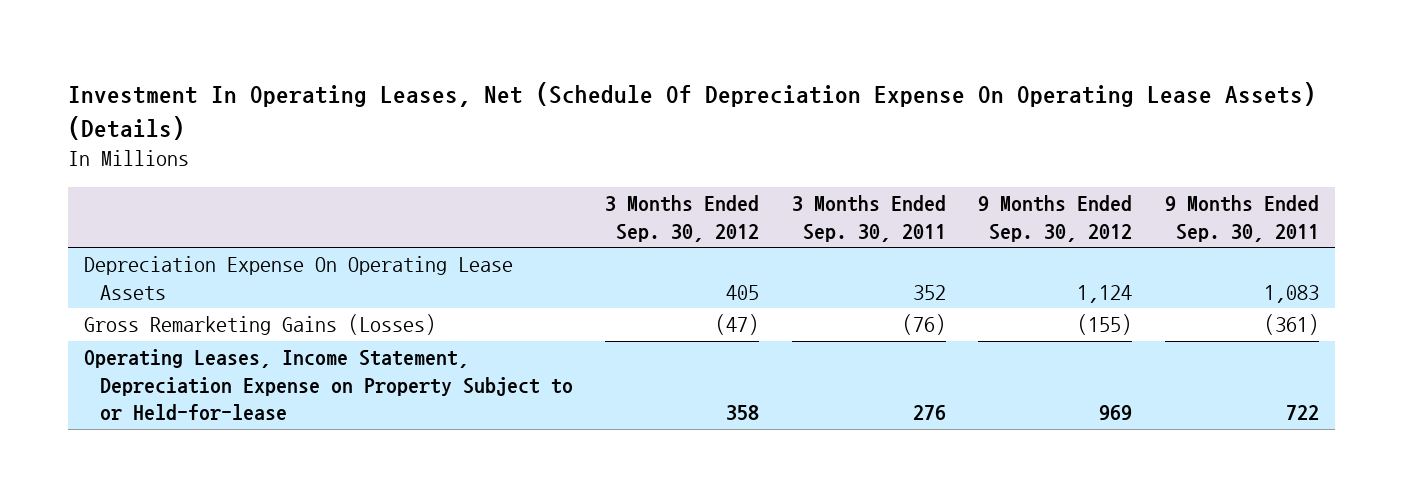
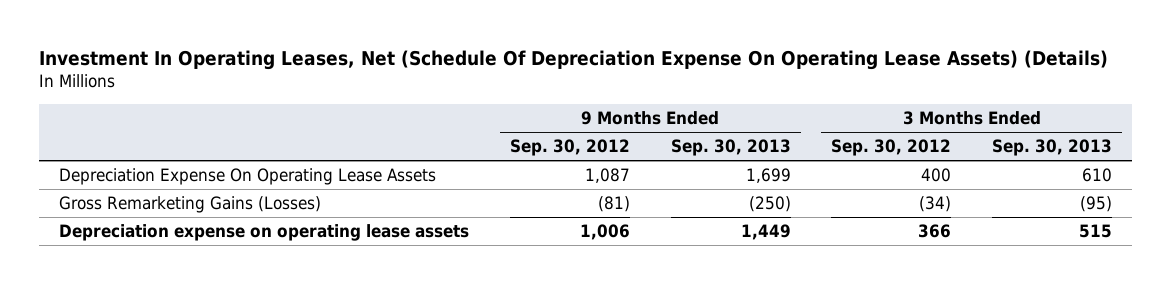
- | 3 Months Ended Sep. 30, 2012 | 3 Months Ended Sep. 30, 2011 | 9 Months Ended Sep. 30, 2012 | 9 Months Ended Sep. 30, 2011
+ | 9 Months Ended Sep. 30, 2012 | 9 Months Ended Sep. 30, 2013 | 3 Months Ended Sep. 30, 2012 | 3 Months Ended Sep. 30, 2013
- Depreciation Expense On Operating Lease Assets | 405 | 352 | 1,124 | 1,083
- Gross Remarketing Gains (Losses) | (47) | (76) | (155) | (361)
- Operating Leases, Income Statement, Depreciation Expense on Property Subject to or Held-for-lease | 358 | 276 | 969 | 722
+ Depreciation Expense On Operating Lease Assets | 1,087 | 1,699 | 400 | 610
+ Gross Remarketing Gains (Losses) | (81) | (250) | (34) | (95)
+ Depreciation expense on operating lease assets | 1,006 | 1,449 | 366 | 515

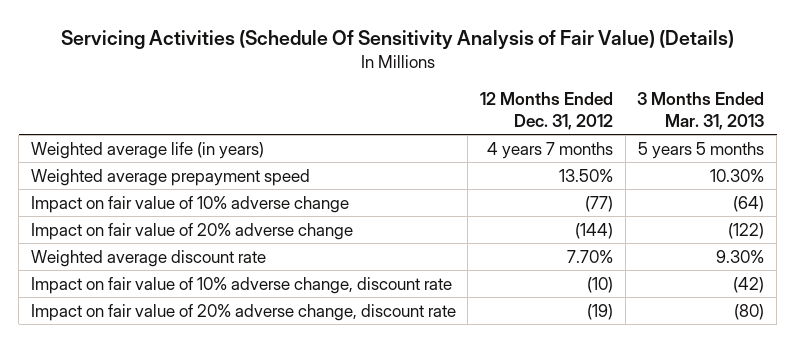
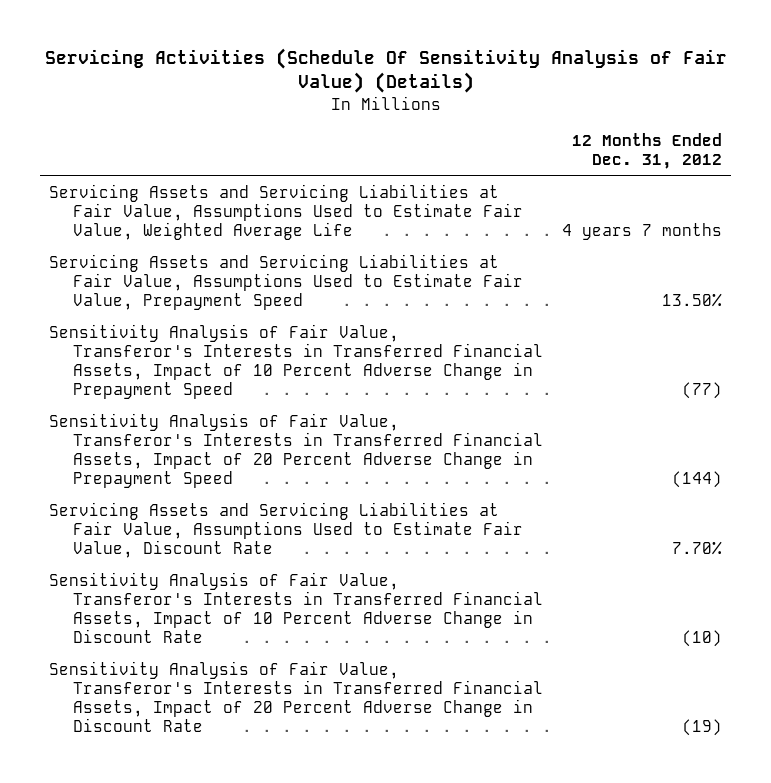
- | 12 Months Ended Dec. 31, 2012 | 3 Months Ended Mar. 31, 2013
+ | 12 Months Ended Dec. 31, 2012
- Weighted average life (in years) | 4 years 7 months | 5 years 5 months
- Weighted average prepayment speed | 13.50% | 10.30%
- Impact on fair value of 10% adverse change | (77) | (64)
- Impact on fair value of 20% adverse change | (144) | (122)
- Weighted average discount rate | 7.70% | 9.30%
- Impact on fair value of 10% adverse change, discount rate | (10) | (42)
- Impact on fair value of 20% adverse change, discount rate | (19) | (80)
+ Servicing Assets and Servicing Liabilities at Fair Value, Assumptions Used to Estimate Fair Value, Weighted Average Life | 4 years 7 months
+ Servicing Assets and Servicing Liabilities at Fair Value, Assumptions Used to Estimate Fair Value, Prepayment Speed | 13.50%
+ Sensitivity Analysis of Fair Value, Transferor's Interests in Transferred Financial Assets, Impact of 10 Percent Adverse Change in Prepayment Speed | (77)
+ Sensitivity Analysis of Fair Value, Transferor's Interests in Transferred Financial Assets, Impact of 20 Percent Adverse Change in Prepayment Speed | (144)
+ Servicing Assets and Servicing Liabilities at Fair Value, Assumptions Used to Estimate Fair Value, Discount Rate | 7.70%
+ Sensitivity Analysis of Fair Value, Transferor's Interests in Transferred Financial Assets, Impact of 10 Percent Adverse Change in Discount Rate | (10)
+ Sensitivity Analysis of Fair Value, Transferor's Interests in Transferred Financial Assets, Impact of 20 Percent Adverse Change in Discount Rate | (19)

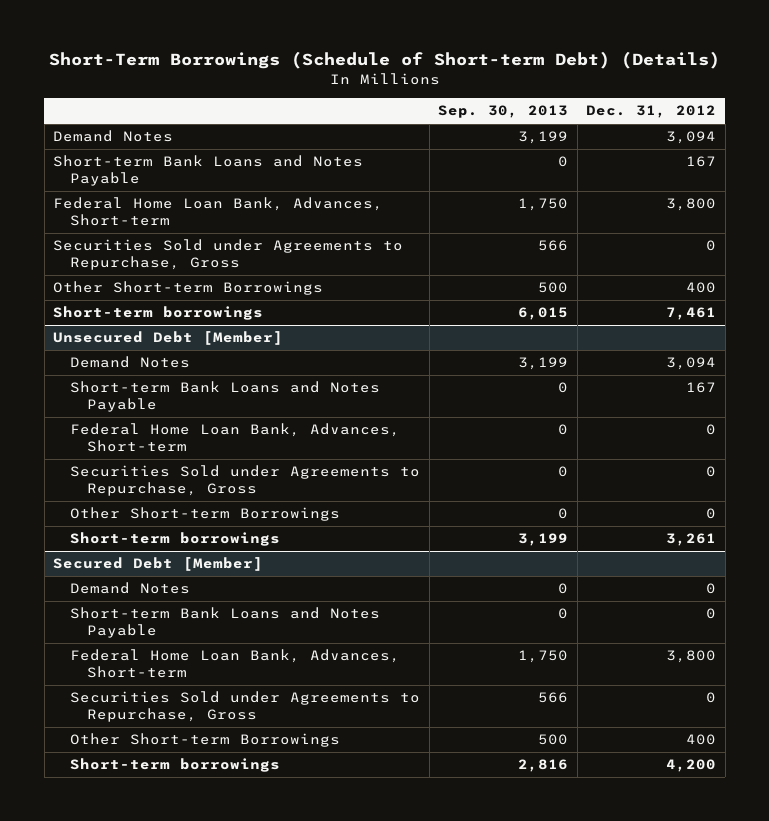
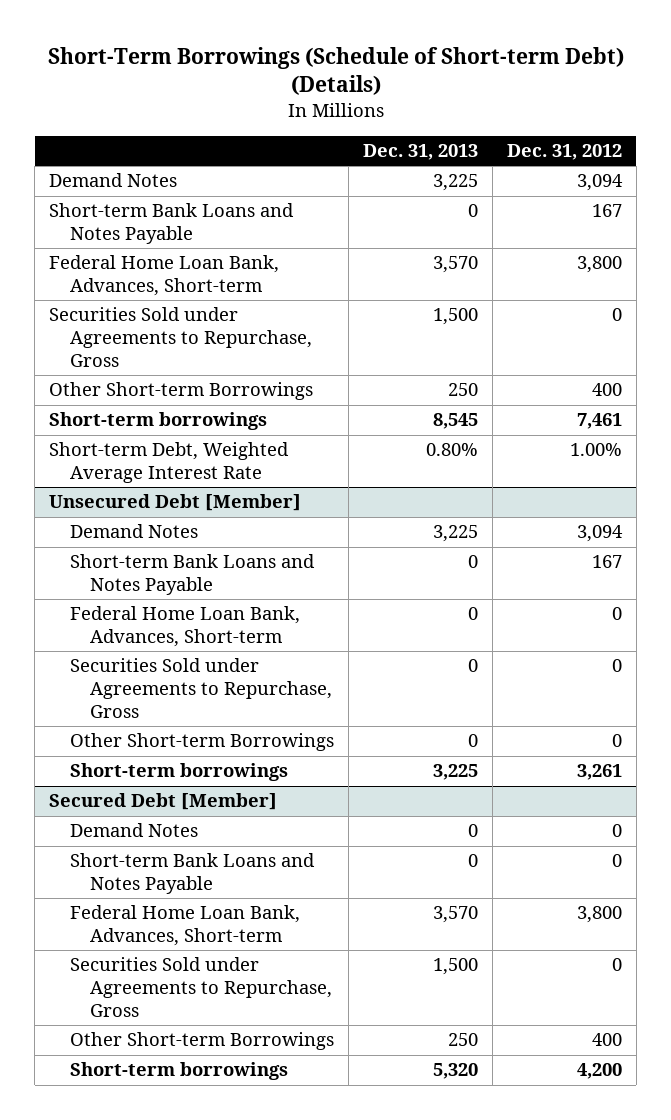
- | Sep. 30, 2013 | Dec. 31, 2012
+ | Dec. 31, 2013 | Dec. 31, 2012
+ Short-term Debt, Weighted Average Interest Rate | 0.80% | 1.00%

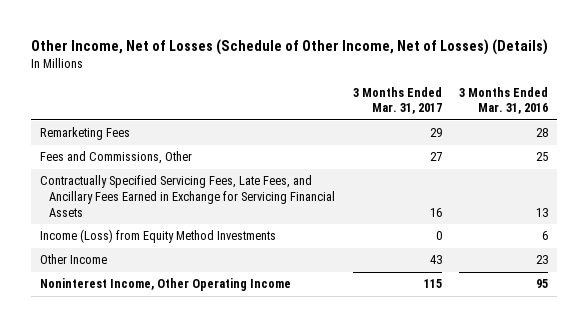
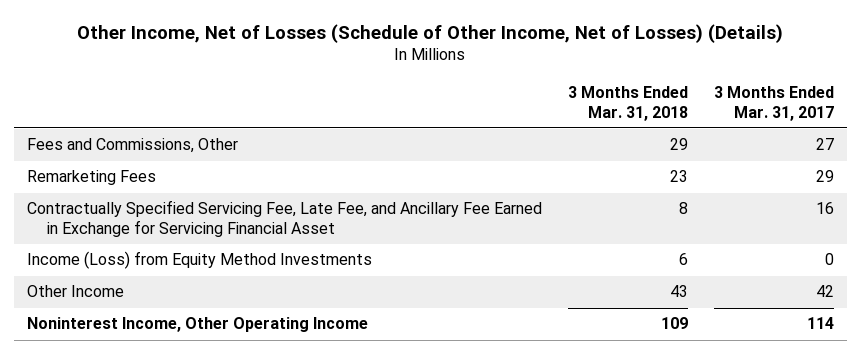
- | 3 Months Ended Mar. 31, 2017 | 3 Months Ended Mar. 31, 2016
+ | 3 Months Ended Mar. 31, 2018 | 3 Months Ended Mar. 31, 2017
- Contractually Specified Servicing Fees, Late Fees, and Ancillary Fees Earned in Exchange for Servicing Financial Assets | 16 | 13
moved down: Remarketing Fees | 23 | 29
+ Contractually Specified Servicing Fee, Late Fee, and Ancillary Fee Earned in Exchange for Servicing Financial Asset | 8 | 16
- Other Income | 43 | 23
- Noninterest Income, Other Operating Income | 115 | 95
+ Other Income | 43 | 42
+ Noninterest Income, Other Operating Income | 109 | 114

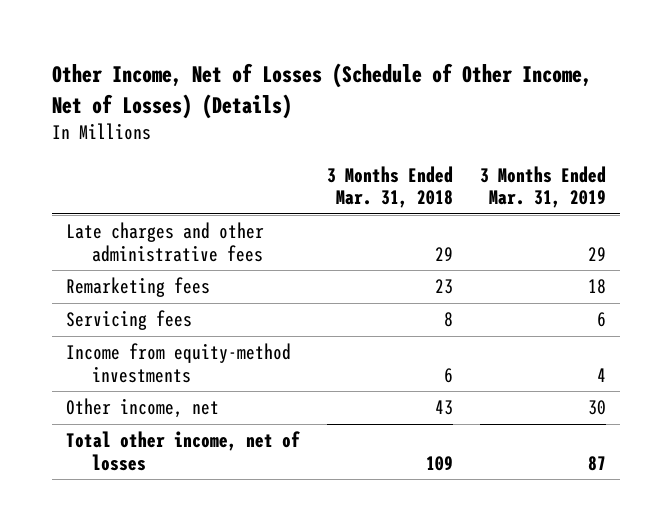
- | 3 Months Ended Mar. 31, 2018 | 3 Months Ended Mar. 31, 2017
+ | 3 Months Ended Mar. 31, 2018 | 3 Months Ended Mar. 31, 2019
- Fees and Commissions, Other | 29 | 27
- Remarketing Fees | 23 | 29
- Contractually Specified Servicing Fee, Late Fee, and Ancillary Fee Earned in Exchange for Servicing Financial Asset | 8 | 16
- Income (Loss) from Equity Method Investments | 6 | 0
- Other Income | 43 | 42
- Noninterest Income, Other Operating Income | 109 | 114
+ Late charges and other administrative fees | 29 | 29
+ Remarketing fees | 23 | 18
+ Servicing fees | 8 | 6
+ Income from equity-method investments | 6 | 4
+ Other income, net | 43 | 30
+ Total other income, net of losses | 109 | 87

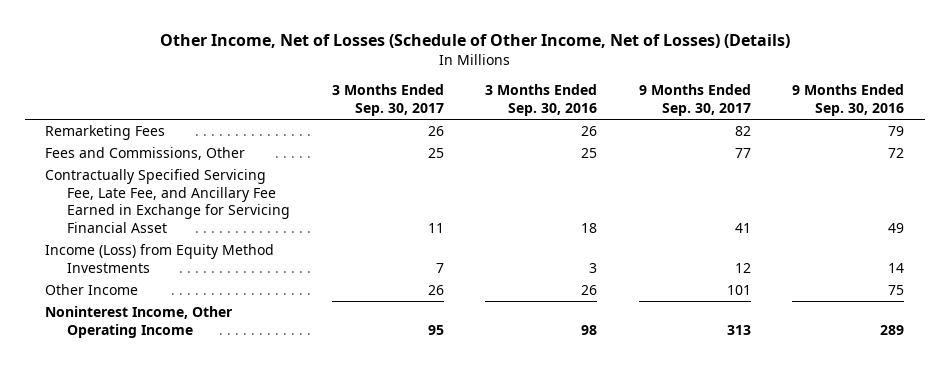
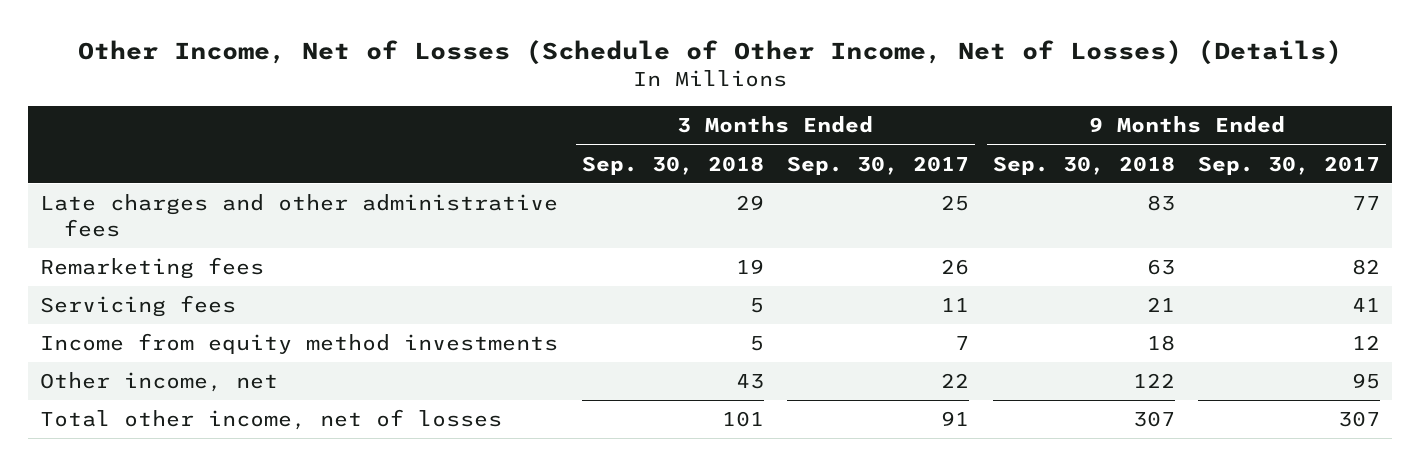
- | 3 Months Ended Sep. 30, 2017 | 3 Months Ended Sep. 30, 2016 | 9 Months Ended Sep. 30, 2017 | 9 Months Ended Sep. 30, 2016
+ | 3 Months Ended Sep. 30, 2018 | 3 Months Ended Sep. 30, 2017 | 9 Months Ended Sep. 30, 2018 | 9 Months Ended Sep. 30, 2017
- Remarketing Fees | 26 | 26 | 82 | 79
- Fees and Commissions, Other | 25 | 25 | 77 | 72
- Contractually Specified Servicing Fee, Late Fee, and Ancillary Fee Earned in Exchange for Servicing Financial Asset | 11 | 18 | 41 | 49
- Income (Loss) from Equity Method Investments | 7 | 3 | 12 | 14
- Other Income | 26 | 26 | 101 | 75
- Noninterest Income, Other Operating Income | 95 | 98 | 313 | 289
+ Late charges and other administrative fees | 29 | 25 | 83 | 77
+ Remarketing fees | 19 | 26 | 63 | 82
+ Servicing fees | 5 | 11 | 21 | 41
+ Income from equity method investments | 5 | 7 | 18 | 12
+ Other income, net | 43 | 22 | 122 | 95
+ Total other income, net of losses | 101 | 91 | 307 | 307

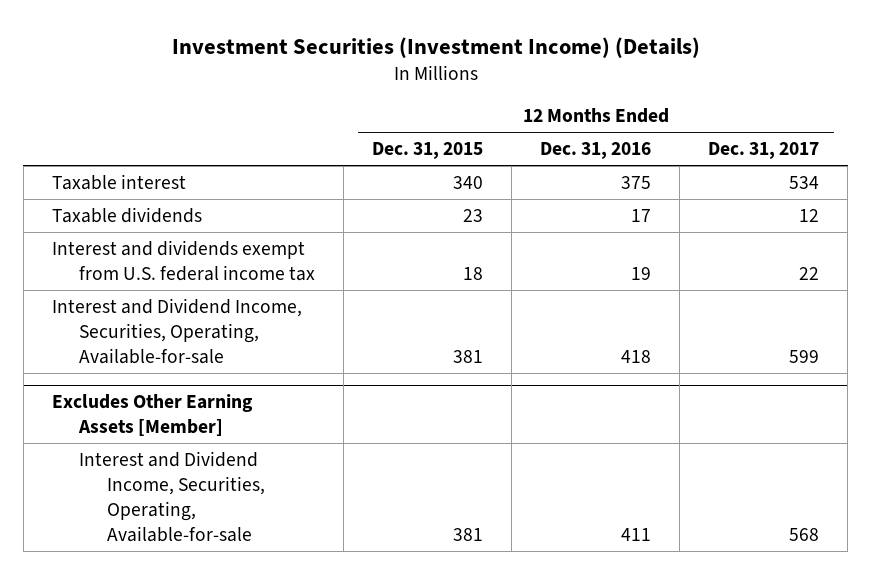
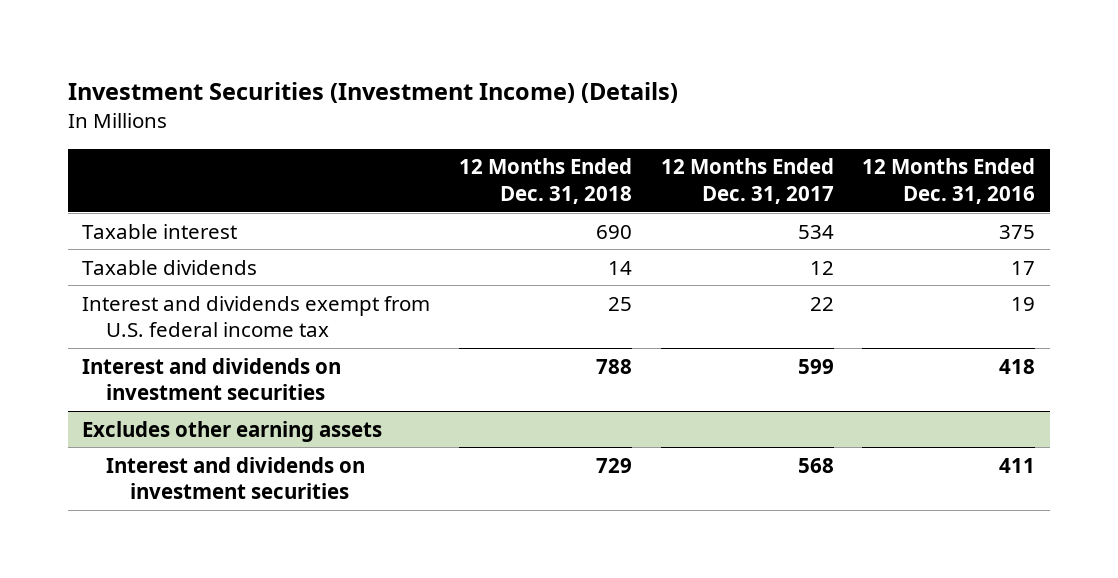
- | 12 Months Ended Dec. 31, 2015 | 12 Months Ended Dec. 31, 2016 | 12 Months Ended Dec. 31, 2017
+ | 12 Months Ended Dec. 31, 2018 | 12 Months Ended Dec. 31, 2017 | 12 Months Ended Dec. 31, 2016
- Interest and Dividend Income, Securities, Operating, Available-for-sale | 381 | 418 | 599
- Excludes Other Earning Assets [Member]
- Interest and Dividend Income, Securities, Operating, Available-for-sale | 381 | 411 | 568
+ Interest and dividends on investment securities | 788 | 599 | 418
+ Excludes other earning assets
+ Interest and dividends on investment securities | 729 | 568 | 411

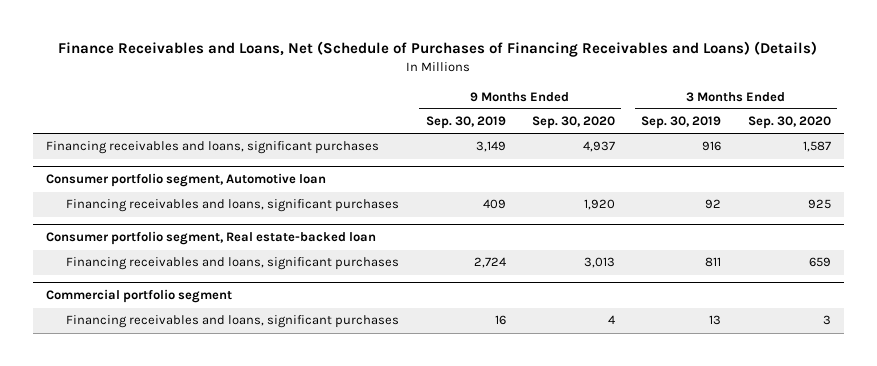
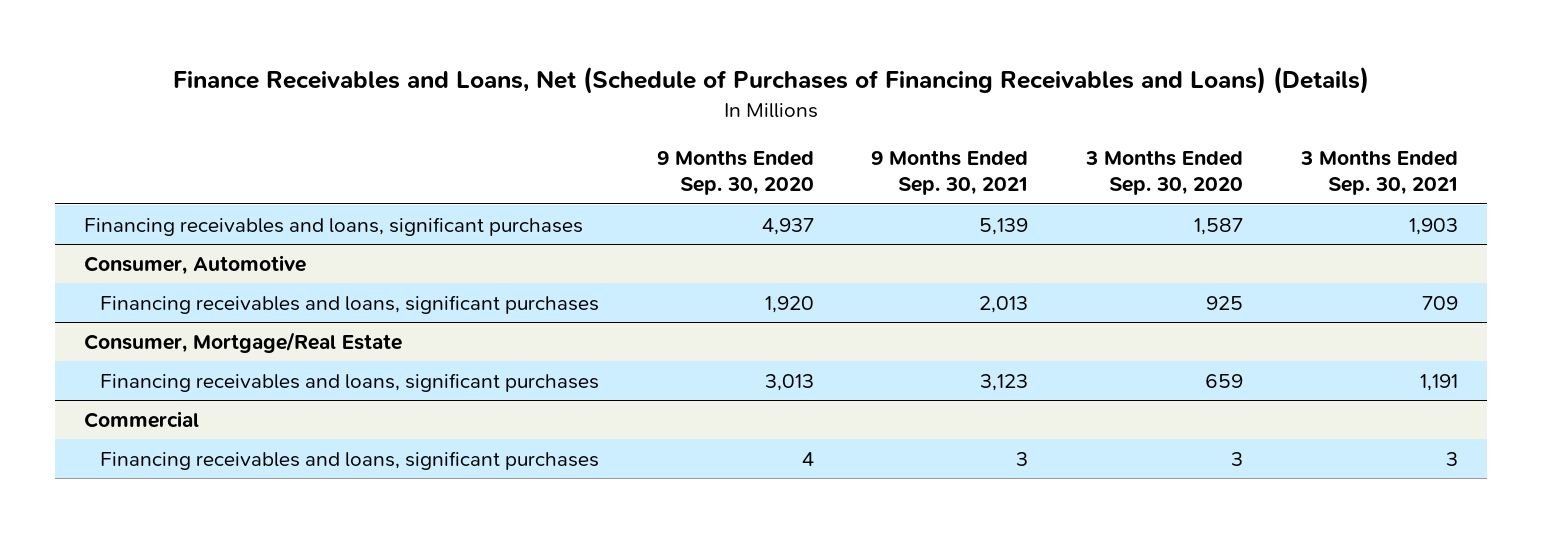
- | 9 Months Ended Sep. 30, 2019 | 9 Months Ended Sep. 30, 2020 | 3 Months Ended Sep. 30, 2019 | 3 Months Ended Sep. 30, 2020
+ | 9 Months Ended Sep. 30, 2020 | 9 Months Ended Sep. 30, 2021 | 3 Months Ended Sep. 30, 2020 | 3 Months Ended Sep. 30, 2021
- Consumer portfolio segment, Automotive loan
+ Consumer, Automotive
- Consumer portfolio segment, Real estate-backed loan
+ Consumer, Mortgage/Real Estate
- Commercial portfolio segment
+ Commercial

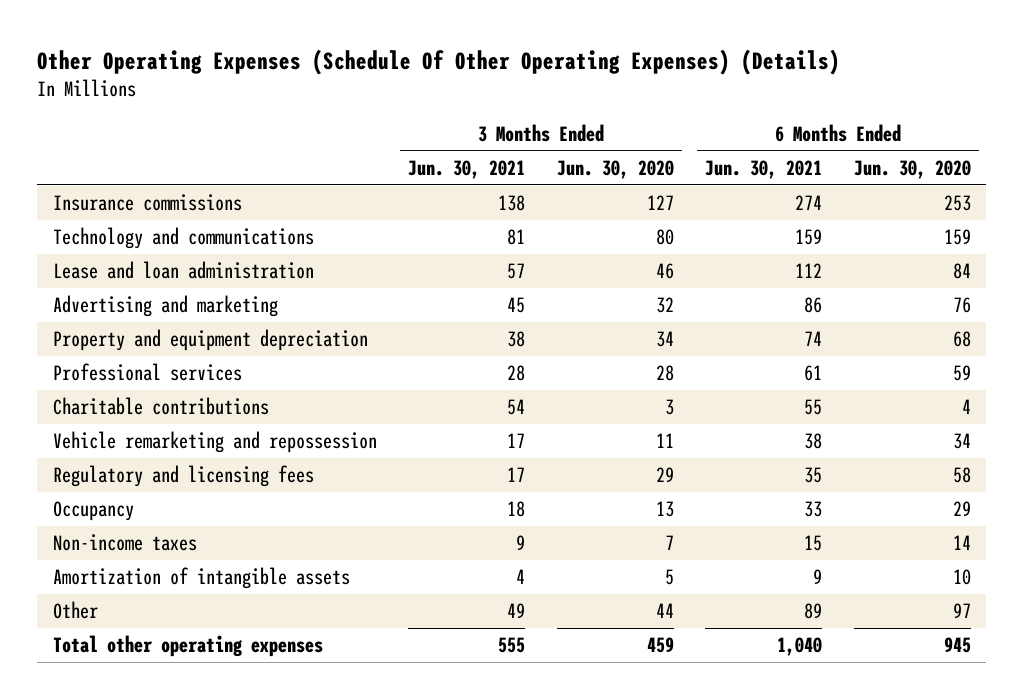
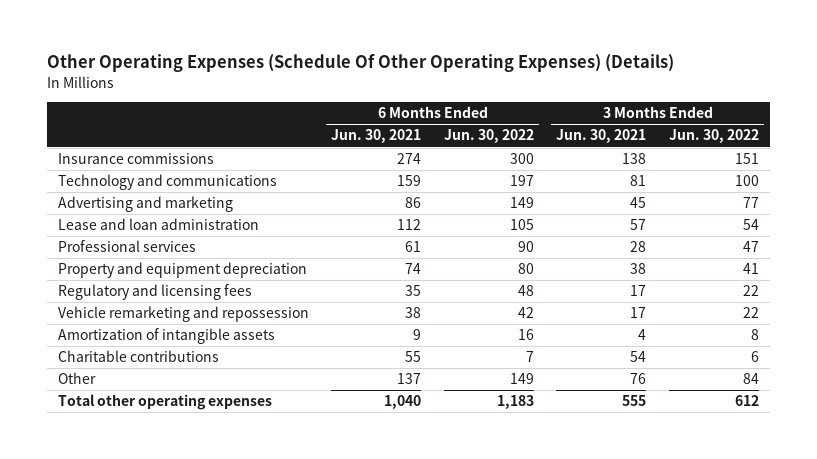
- | 3 Months Ended Jun. 30, 2021 | 3 Months Ended Jun. 30, 2020 | 6 Months Ended Jun. 30, 2021 | 6 Months Ended Jun. 30, 2020
+ | 6 Months Ended Jun. 30, 2021 | 6 Months Ended Jun. 30, 2022 | 3 Months Ended Jun. 30, 2021 | 3 Months Ended Jun. 30, 2022
moved down: Lease and loan administration | 112 | 105 | 57 | 54
moved down: Property and equipment depreciation | 74 | 80 | 38 | 41
- Occupancy | 18 | 13 | 33 | 29
- Non-income taxes | 9 | 7 | 15 | 14
moved down: Vehicle remarketing and repossession | 38 | 42 | 17 | 22
- Other | 49 | 44 | 89 | 97
moved down: Charitable contributions | 55 | 7 | 54 | 6
+ Other | 137 | 149 | 76 | 84

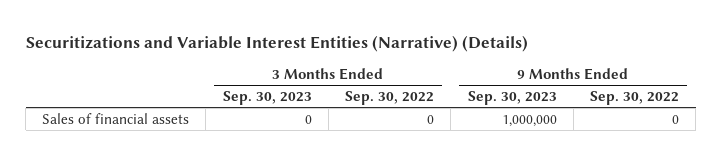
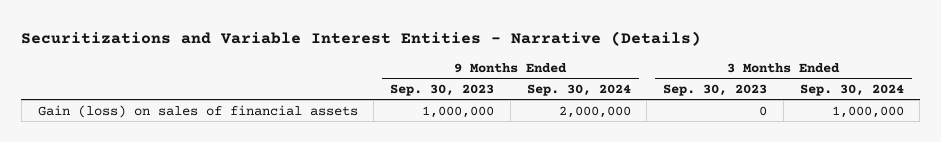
- Securitizations and Variable Interest Entities (Narrative) (Details)
+ Securitizations and Variable Interest Entities - Narrative (Details)
- | 3 Months Ended Sep. 30, 2023 | 3 Months Ended Sep. 30, 2022 | 9 Months Ended Sep. 30, 2023 | 9 Months Ended Sep. 30, 2022
+ | 9 Months Ended Sep. 30, 2023 | 9 Months Ended Sep. 30, 2024 | 3 Months Ended Sep. 30, 2023 | 3 Months Ended Sep. 30, 2024
- Sales of financial assets | 0 | 0 | 1,000,000 | 0
+ Gain (loss) on sales of financial assets | 1,000,000 | 2,000,000 | 0 | 1,000,000

